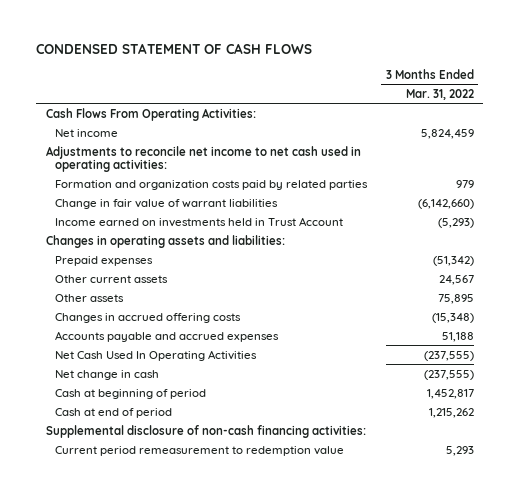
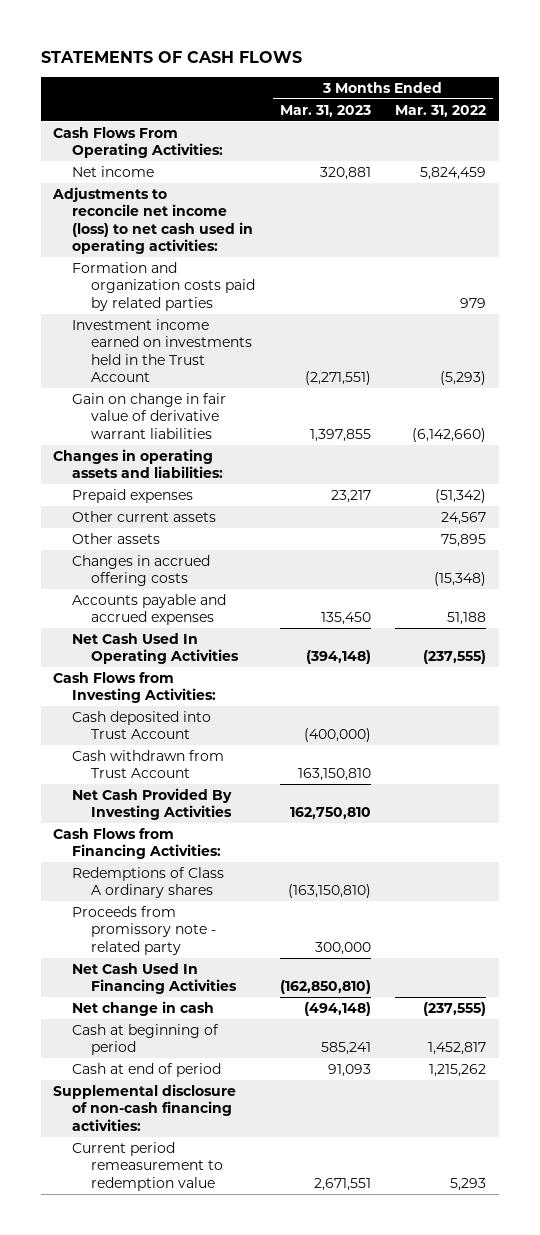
- CONDENSED STATEMENT OF CASH FLOWS
+ STATEMENTS OF CASH FLOWS
- | 3 Months Ended Mar. 31, 2022
+ | 3 Months Ended Mar. 31, 2023 | 3 Months Ended Mar. 31, 2022
- Adjustments to reconcile net income to net cash used in operating activities:
+ Adjustments to reconcile net income (loss) to net cash used in operating activities:
- Change in fair value of warrant liabilities | (6,142,660)
- Income earned on investments held in Trust Account | (5,293)
+ Investment income earned on investments held in the Trust Account | (2,271,551) | (5,293)
+ Gain on change in fair value of derivative warrant liabilities | 1,397,855 | (6,142,660)
+ Cash Flows from Investing Activities:
+ Cash deposited into Trust Account | (400,000) |
+ Cash withdrawn from Trust Account | 163,150,810 |
+ Net Cash Provided By Investing Activities | 162,750,810 |
+ Cash Flows from Financing Activities:
+ Redemptions of Class A ordinary shares | (163,150,810) |
+ Proceeds from promissory note - related party | 300,000 |
+ Net Cash Used In Financing Activities | (162,850,810) |

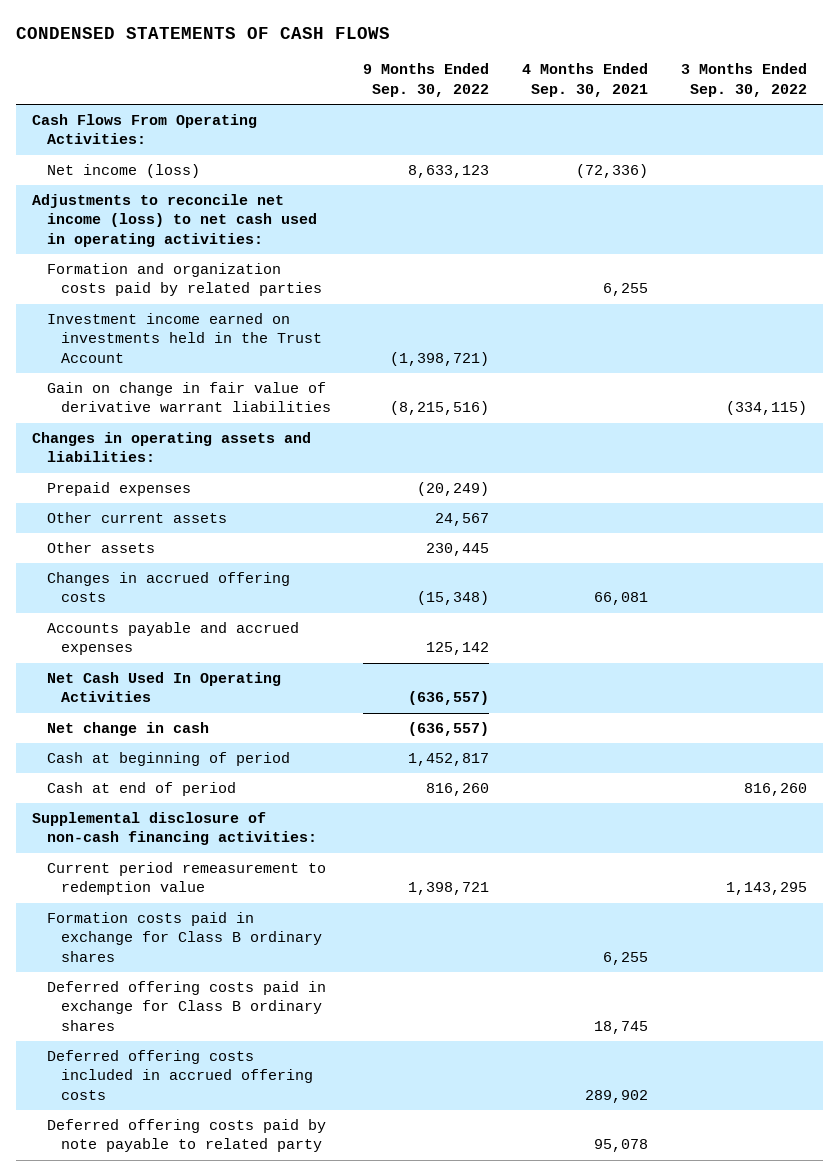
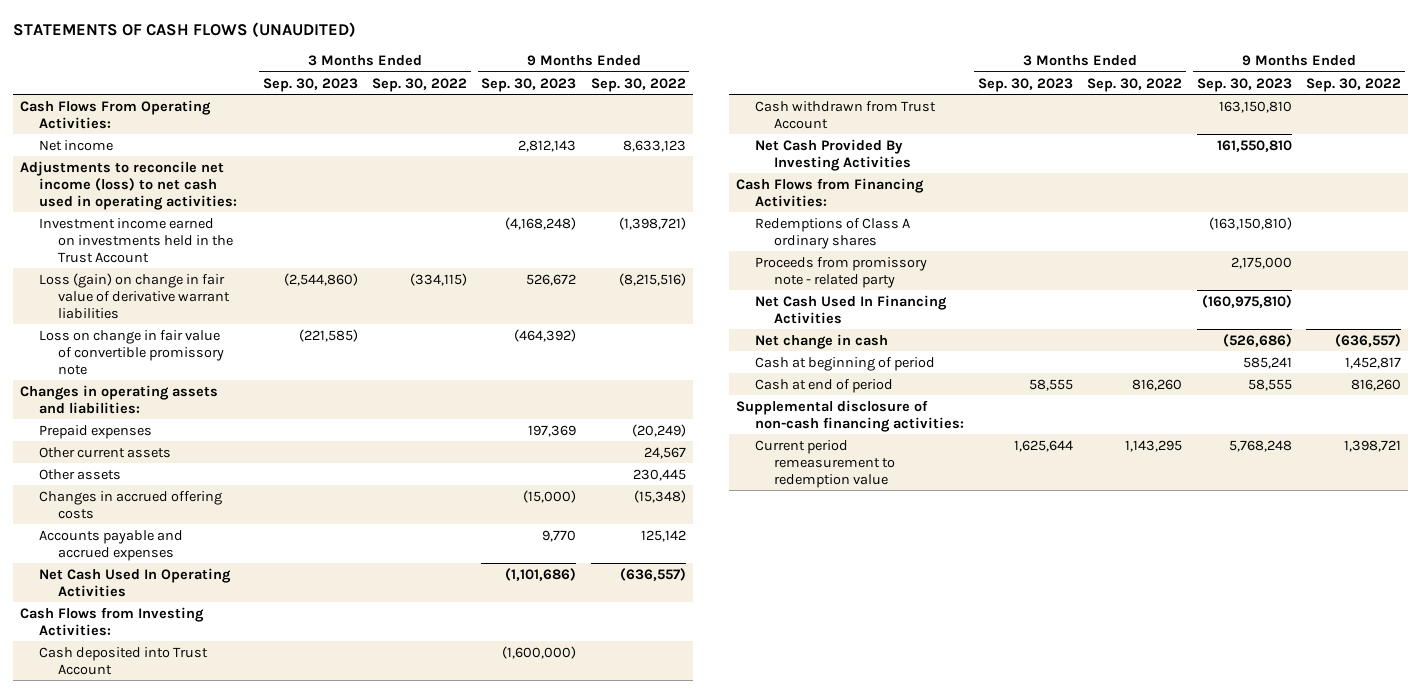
- CONDENSED STATEMENTS OF CASH FLOWS
+ STATEMENTS OF CASH FLOWS (UNAUDITED)
- | 9 Months Ended Sep. 30, 2022 | 4 Months Ended Sep. 30, 2021 | 3 Months Ended Sep. 30, 2022
+ | 3 Months Ended Sep. 30, 2023 | 3 Months Ended Sep. 30, 2022 | 9 Months Ended Sep. 30, 2023 | 9 Months Ended Sep. 30, 2022
- Net income (loss) | 8,633,123 | (72,336) |
+ Net income | | | 2,812,143 | 8,633,123
- Formation and organization costs paid by related parties | | 6,255 |
- Gain on change in fair value of derivative warrant liabilities | (8,215,516) | | (334,115)
+ Loss (gain) on change in fair value of derivative warrant liabilities | (2,544,860) | (334,115) | 526,672 | (8,215,516)
+ Loss on change in fair value of convertible promissory note | (221,585) | | (464,392) |
+ Cash Flows from Investing Activities:
+ Cash deposited into Trust Account | | | (1,600,000) |
+ Cash withdrawn from Trust Account | | | 163,150,810 |
+ Net Cash Provided By Investing Activities | | | 161,550,810 |
+ Cash Flows from Financing Activities:
+ Redemptions of Class A ordinary shares | | | (163,150,810) |
+ Proceeds from promissory note - related party | | | 2,175,000 |
+ Net Cash Used In Financing Activities | | | (160,975,810) |
- Formation costs paid in exchange for Class B ordinary shares | | 6,255 |
- Deferred offering costs paid in exchange for Class B ordinary shares | | 18,745 |
- Deferred offering costs included in accrued offering costs | | 289,902 |
- Deferred offering costs paid by note payable to related party | | 95,078 |

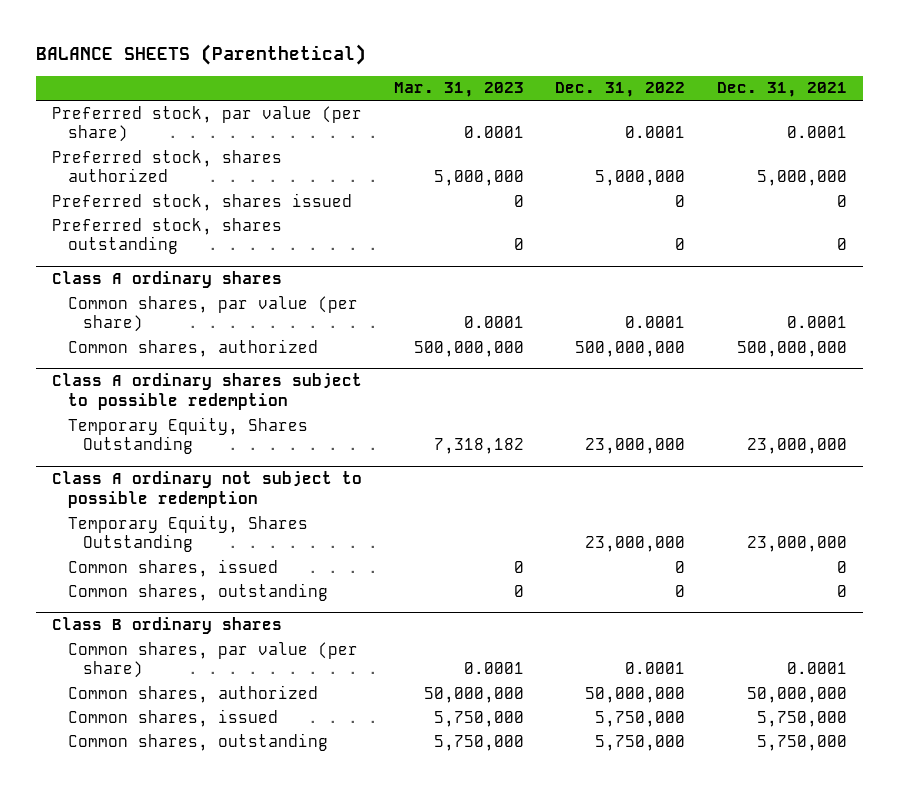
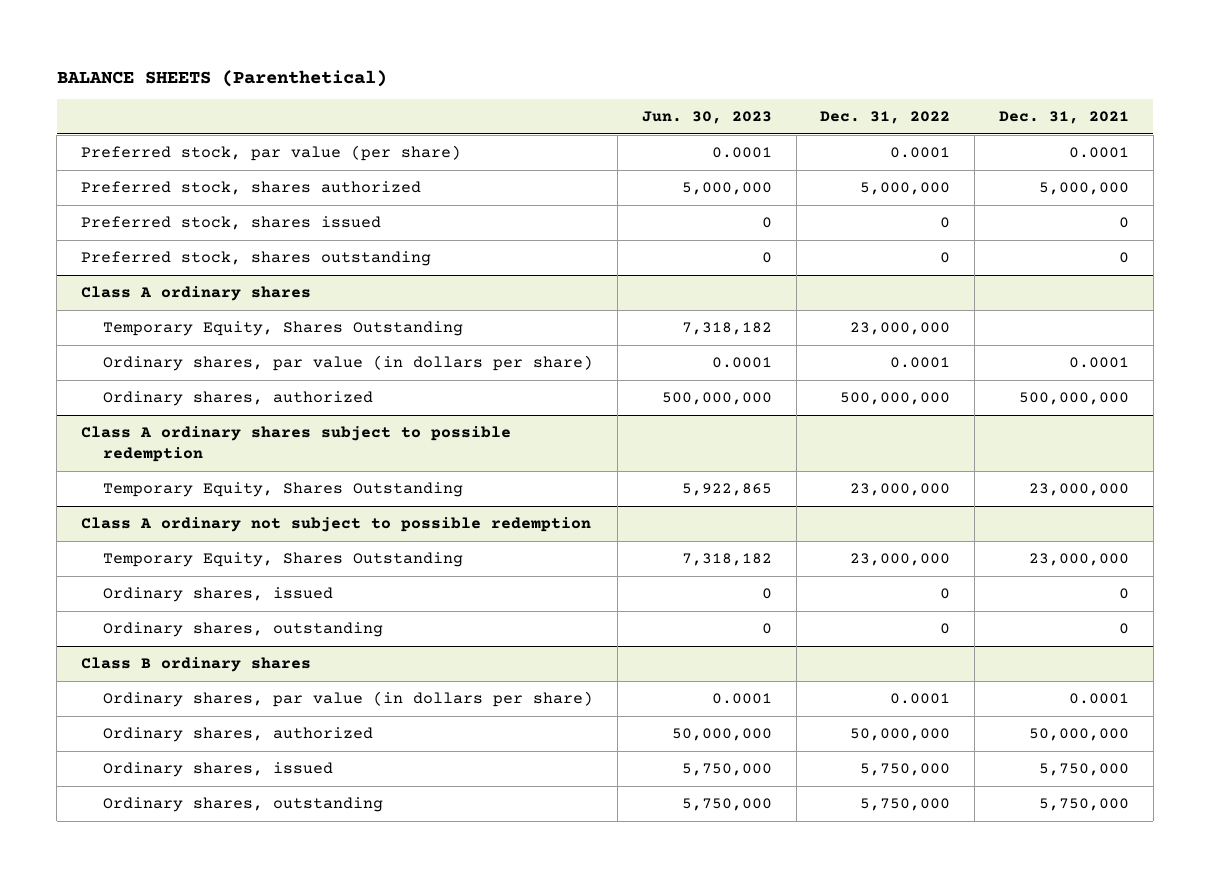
- | Mar. 31, 2023 | Dec. 31, 2022 | Dec. 31, 2021
+ | Jun. 30, 2023 | Dec. 31, 2022 | Dec. 31, 2021
@ Class A ordinary shares
- Common shares, par value (per share) | 0.0001 | 0.0001 | 0.0001
- Common shares, authorized | 500,000,000 | 500,000,000 | 500,000,000
+ Temporary Equity, Shares Outstanding | 7,318,182 | 23,000,000 |
+ Ordinary shares, par value (in dollars per share) | 0.0001 | 0.0001 | 0.0001
+ Ordinary shares, authorized | 500,000,000 | 500,000,000 | 500,000,000
@ Class A ordinary not subject to possible redemption
- Common shares, issued | 0 | 0 | 0
- Common shares, outstanding | 0 | 0 | 0
+ Ordinary shares, issued | 0 | 0 | 0
+ Ordinary shares, outstanding | 0 | 0 | 0
@ Class B ordinary shares
- Common shares, par value (per share) | 0.0001 | 0.0001 | 0.0001
- Common shares, authorized | 50,000,000 | 50,000,000 | 50,000,000
- Common shares, issued | 5,750,000 | 5,750,000 | 5,750,000
- Common shares, outstanding | 5,750,000 | 5,750,000 | 5,750,000
+ Ordinary shares, par value (in dollars per share) | 0.0001 | 0.0001 | 0.0001
+ Ordinary shares, authorized | 50,000,000 | 50,000,000 | 50,000,000
+ Ordinary shares, issued | 5,750,000 | 5,750,000 | 5,750,000
+ Ordinary shares, outstanding | 5,750,000 | 5,750,000 | 5,750,000

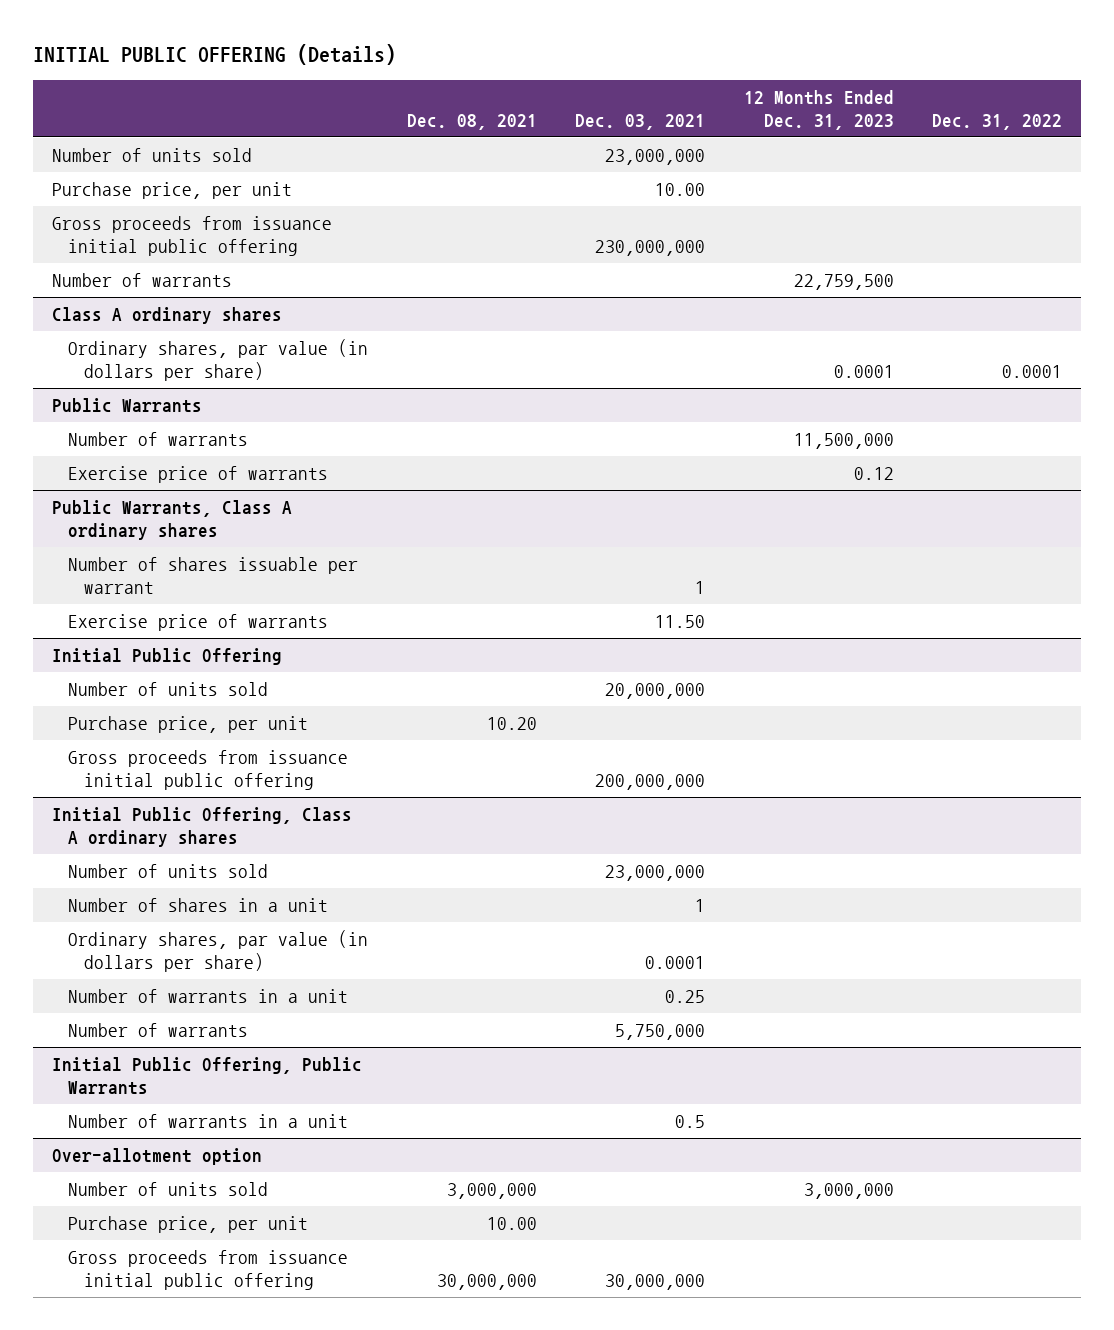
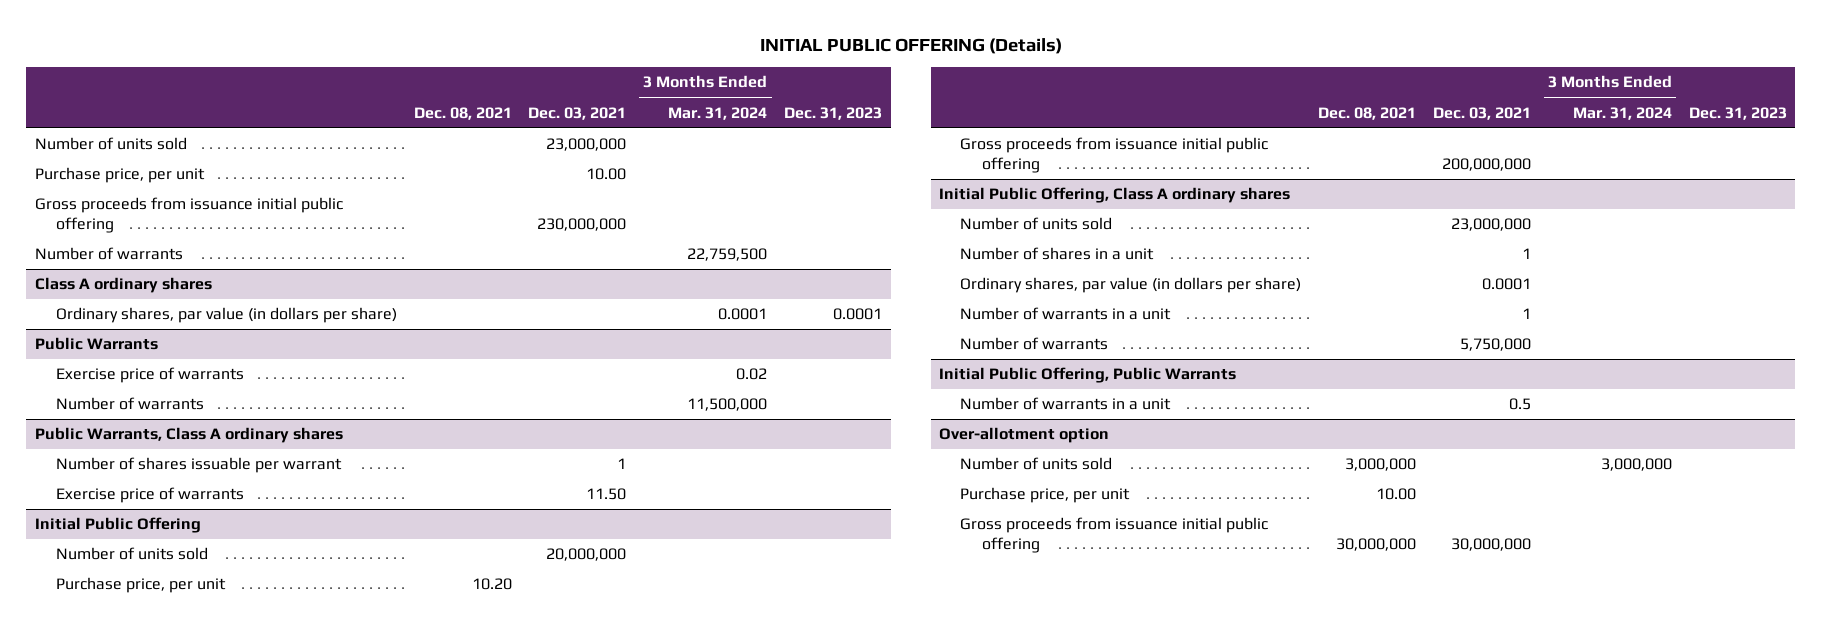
- | Dec. 08, 2021 | Dec. 03, 2021 | 12 Months Ended Dec. 31, 2023 | Dec. 31, 2022
+ | Dec. 08, 2021 | Dec. 03, 2021 | 3 Months Ended Mar. 31, 2024 | Dec. 31, 2023
@ Public Warrants
moved down: Number of warrants | | | 11,500,000 |
@ Initial Public Offering, Class A ordinary shares
- Number of warrants in a unit | | 0.25 | |
+ Number of warrants in a unit | | 1 | |

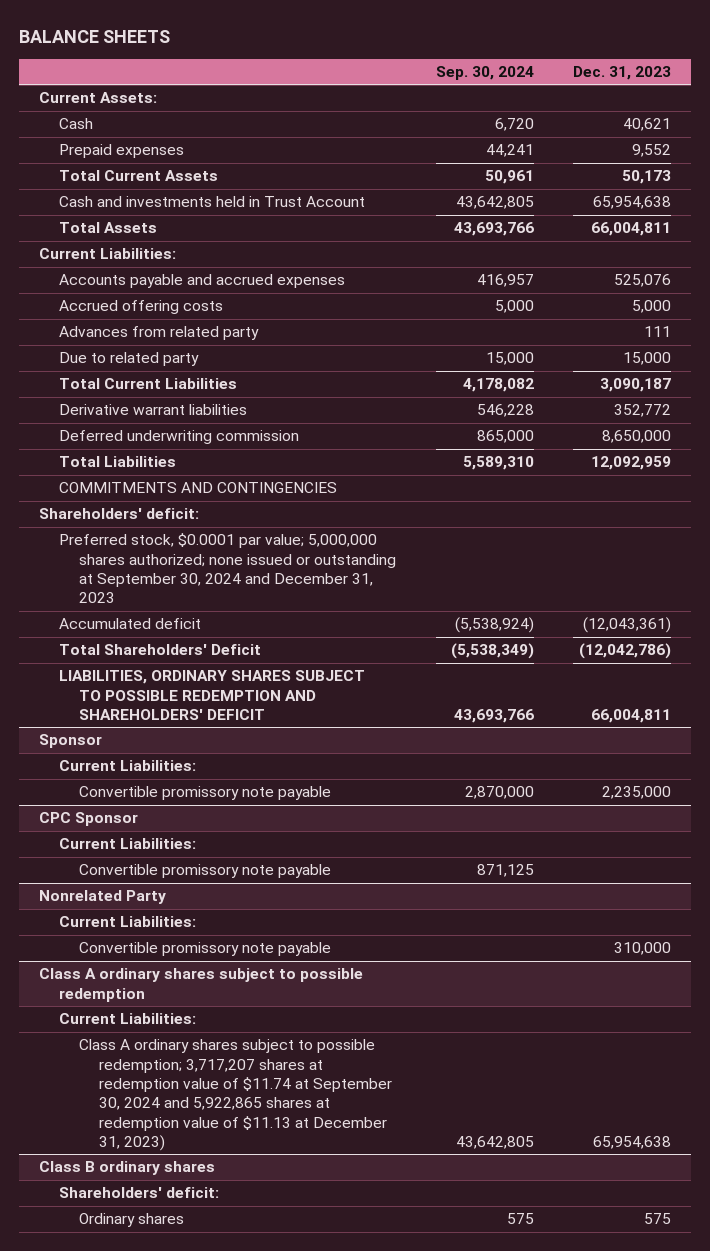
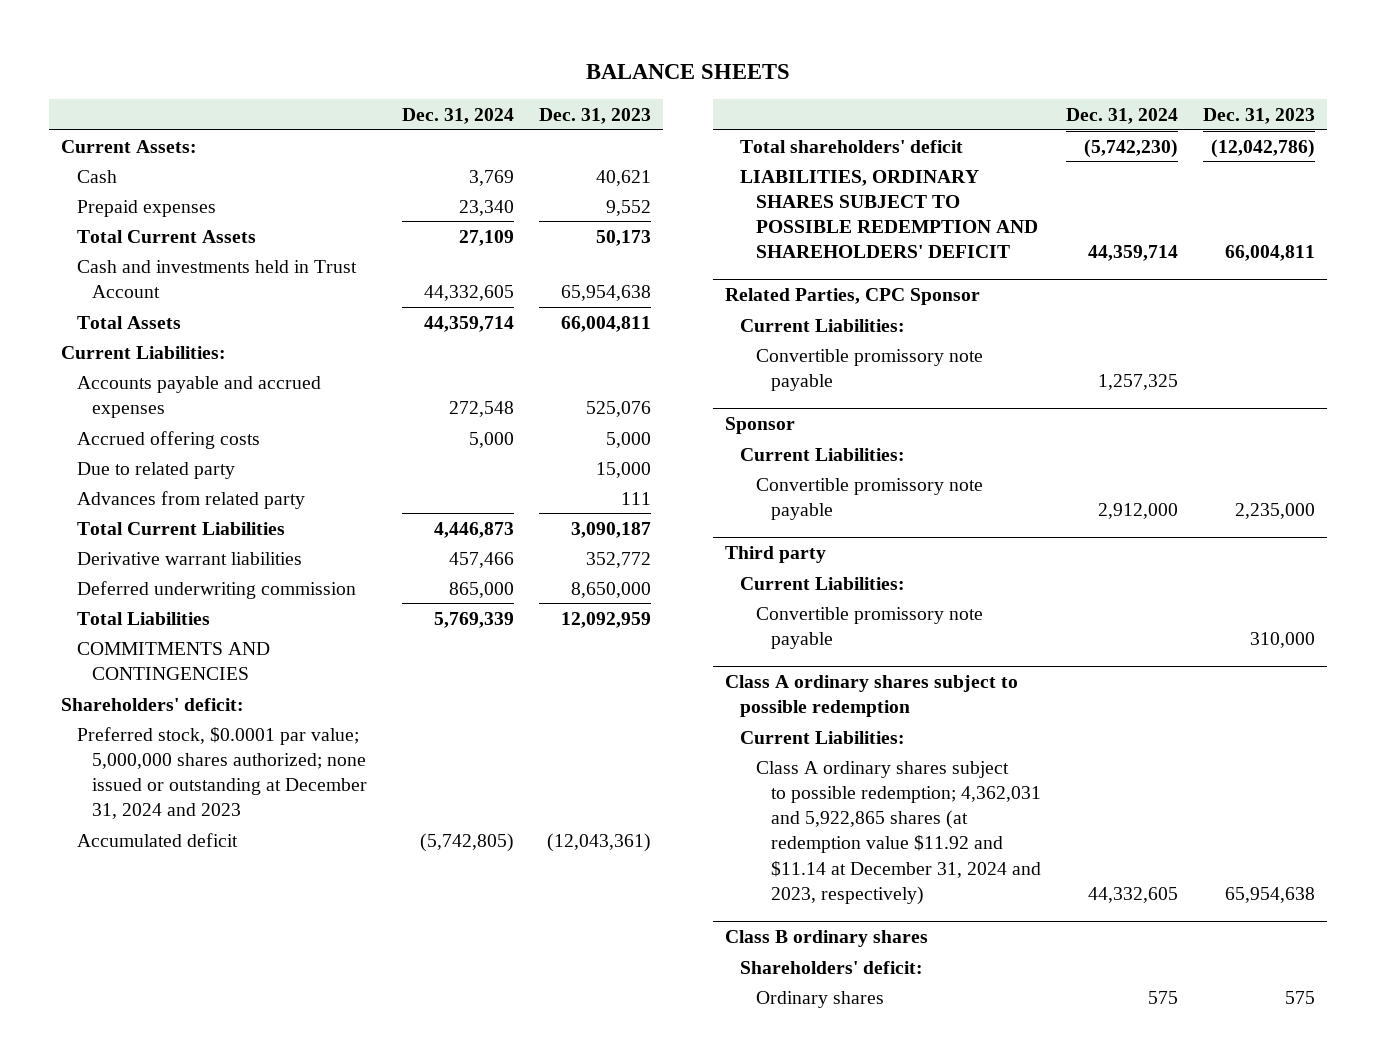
- | Sep. 30, 2024 | Dec. 31, 2023
+ | Dec. 31, 2024 | Dec. 31, 2023
moved down: Advances from related party | | 111
- Preferred stock, $0.0001 par value; 5,000,000 shares authorized; none issued or outstanding at September 30, 2024 and December 31, 2023
+ Preferred stock, $0.0001 par value; 5,000,000 shares authorized; none issued or outstanding at December 31, 2024 and 2023
- Total Shareholders' Deficit | (5,538,349) | (12,042,786)
+ Total shareholders' deficit | (5,742,230) | (12,042,786)
+ Related Parties, CPC Sponsor
+ Current Liabilities:
+ Convertible promissory note payable | 1,257,325 |
- CPC Sponsor
- Current Liabilities:
- Convertible promissory note payable | 871,125 |
- Nonrelated Party
+ Third party
@ Class A ordinary shares subject to possible redemption
- Class A ordinary shares subject to possible redemption; 3,717,207 shares at redemption value of $11.74 at September 30, 2024 and 5,922,865 shares at redemption value of $11.13 at December 31, 2023) | 43,642,805 | 65,954,638
+ Class A ordinary shares subject to possible redemption; 4,362,031 and 5,922,865 shares (at redemption value $11.92 and $11.14 at December 31, 2024 and 2023, respectively) | 44,332,605 | 65,954,638

